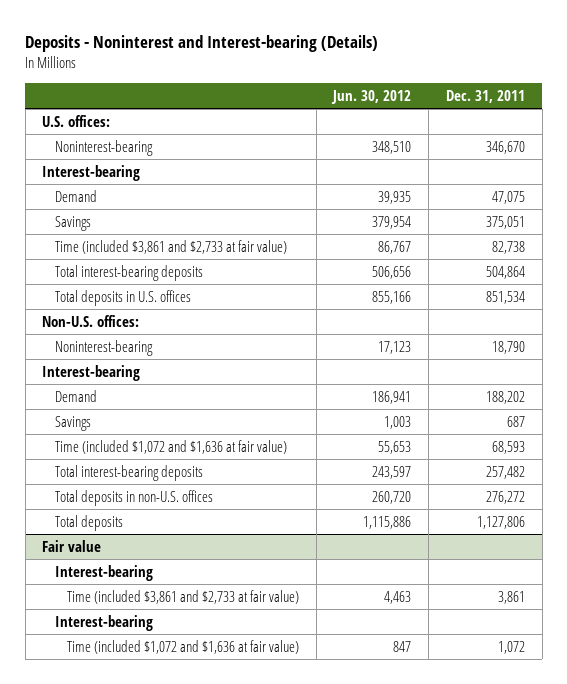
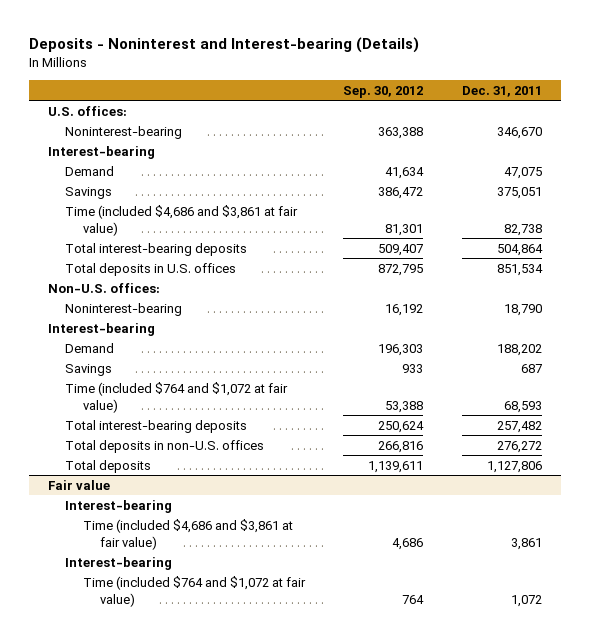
- | Jun. 30, 2012 | Dec. 31, 2011
+ | Sep. 30, 2012 | Dec. 31, 2011
- Time (included $3,861 and $2,733 at fair value) | 86,767 | 82,738
+ Time (included $4,686 and $3,861 at fair value) | 81,301 | 82,738
- Time (included $1,072 and $1,636 at fair value) | 55,653 | 68,593
+ Time (included $764 and $1,072 at fair value) | 53,388 | 68,593
@ Fair value
- Time (included $3,861 and $2,733 at fair value) | 4,463 | 3,861
+ Time (included $4,686 and $3,861 at fair value) | 4,686 | 3,861
- Time (included $1,072 and $1,636 at fair value) | 847 | 1,072
+ Time (included $764 and $1,072 at fair value) | 764 | 1,072

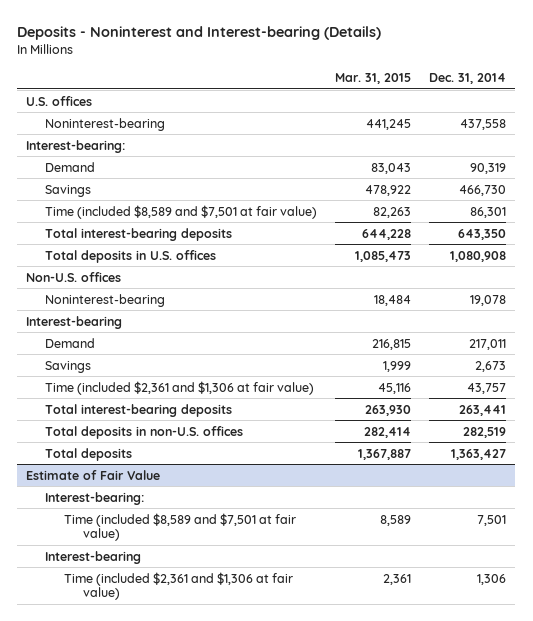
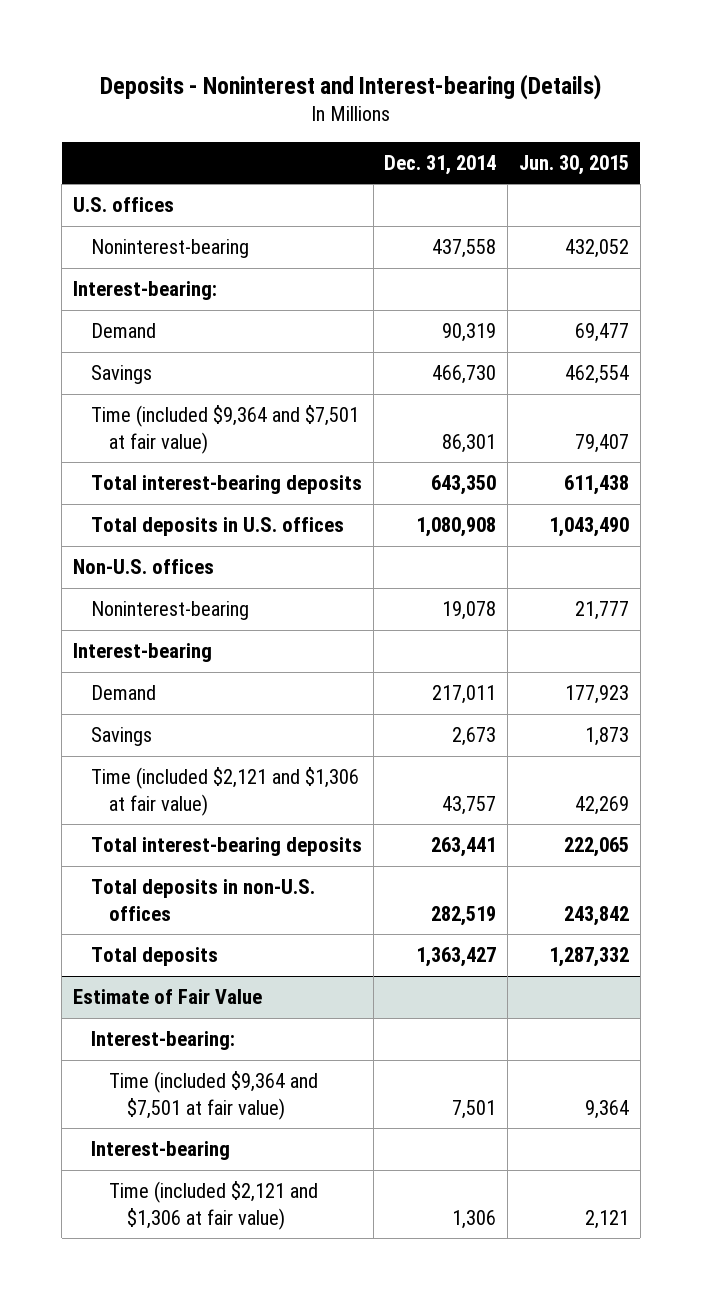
- | Mar. 31, 2015 | Dec. 31, 2014
+ | Dec. 31, 2014 | Jun. 30, 2015
- Time (included $8,589 and $7,501 at fair value) | 82,263 | 86,301
+ Time (included $9,364 and $7,501 at fair value) | 86,301 | 79,407
- Time (included $2,361 and $1,306 at fair value) | 45,116 | 43,757
+ Time (included $2,121 and $1,306 at fair value) | 43,757 | 42,269
@ Estimate of Fair Value
- Time (included $8,589 and $7,501 at fair value) | 8,589 | 7,501
+ Time (included $9,364 and $7,501 at fair value) | 7,501 | 9,364
- Time (included $2,361 and $1,306 at fair value) | 2,361 | 1,306
+ Time (included $2,121 and $1,306 at fair value) | 1,306 | 2,121

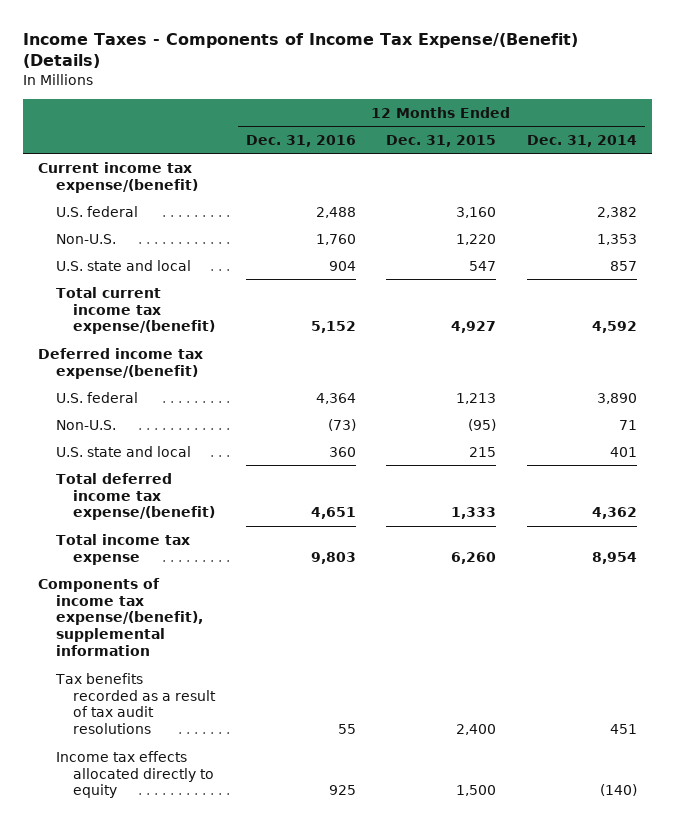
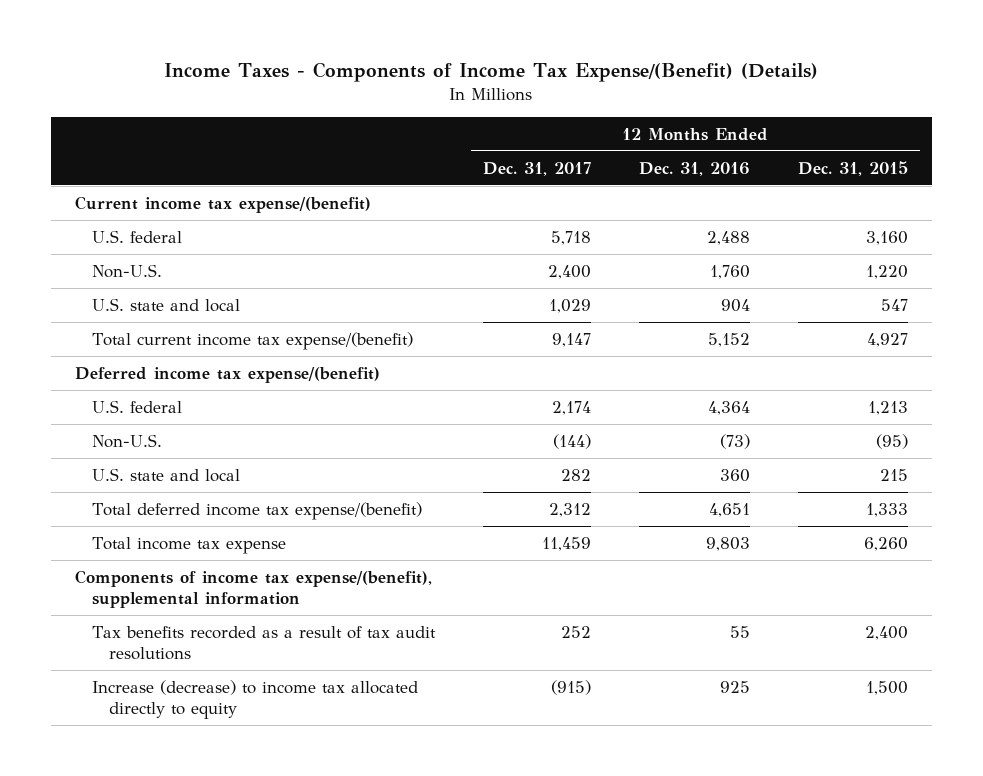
- | 12 Months Ended Dec. 31, 2016 | 12 Months Ended Dec. 31, 2015 | 12 Months Ended Dec. 31, 2014
+ | 12 Months Ended Dec. 31, 2017 | 12 Months Ended Dec. 31, 2016 | 12 Months Ended Dec. 31, 2015
- Income tax effects allocated directly to equity | 925 | 1,500 | (140)
+ Increase (decrease) to income tax allocated directly to equity | (915) | 925 | 1,500

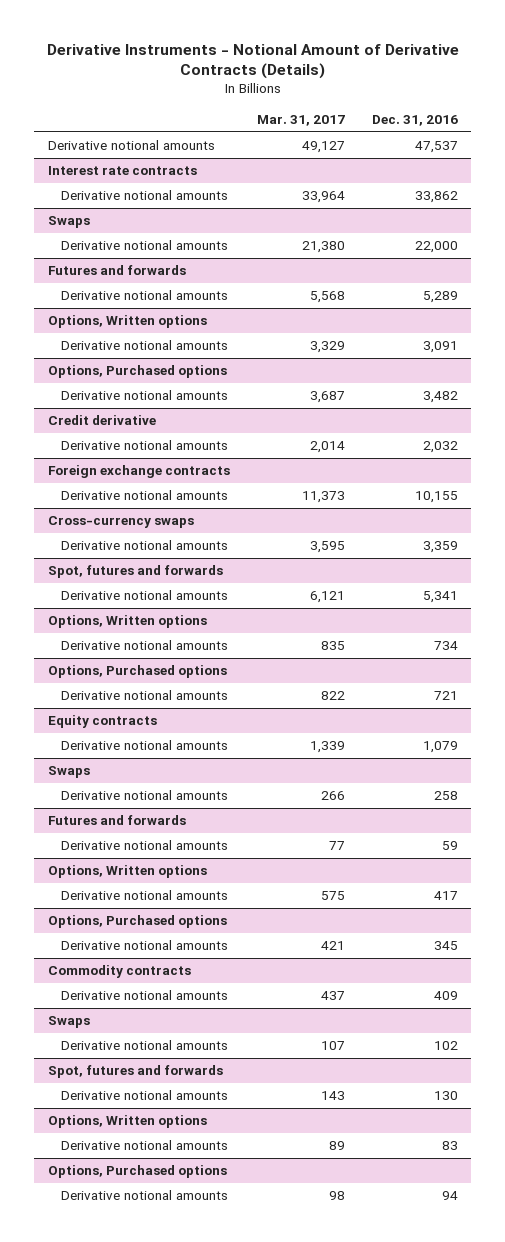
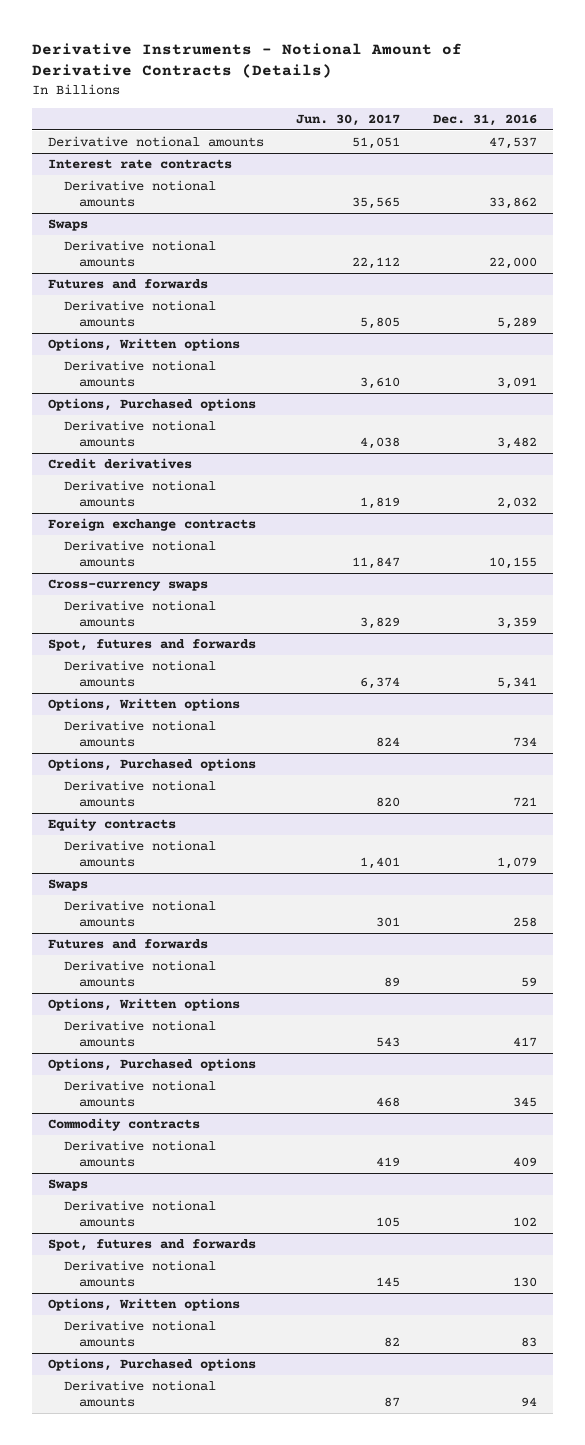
- | Mar. 31, 2017 | Dec. 31, 2016
+ | Jun. 30, 2017 | Dec. 31, 2016
- Credit derivative
+ Credit derivatives

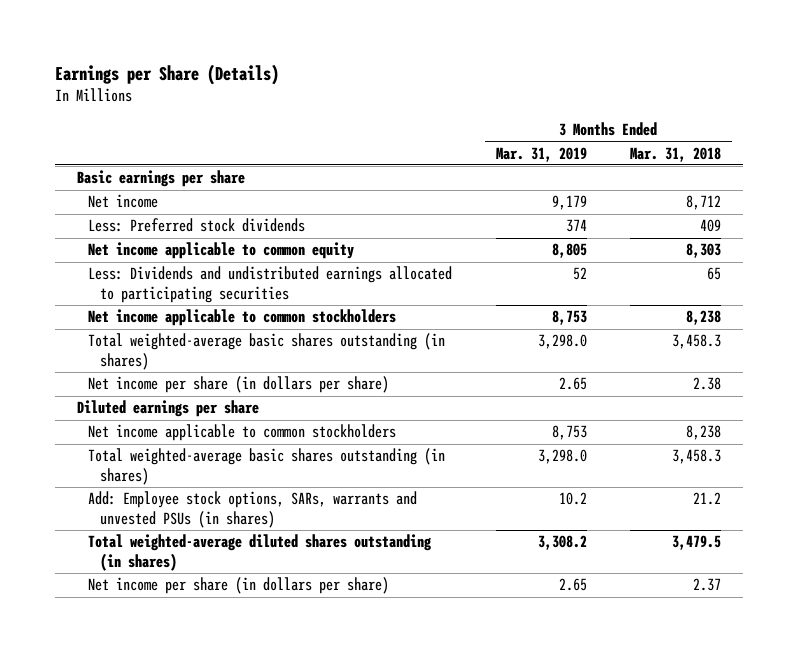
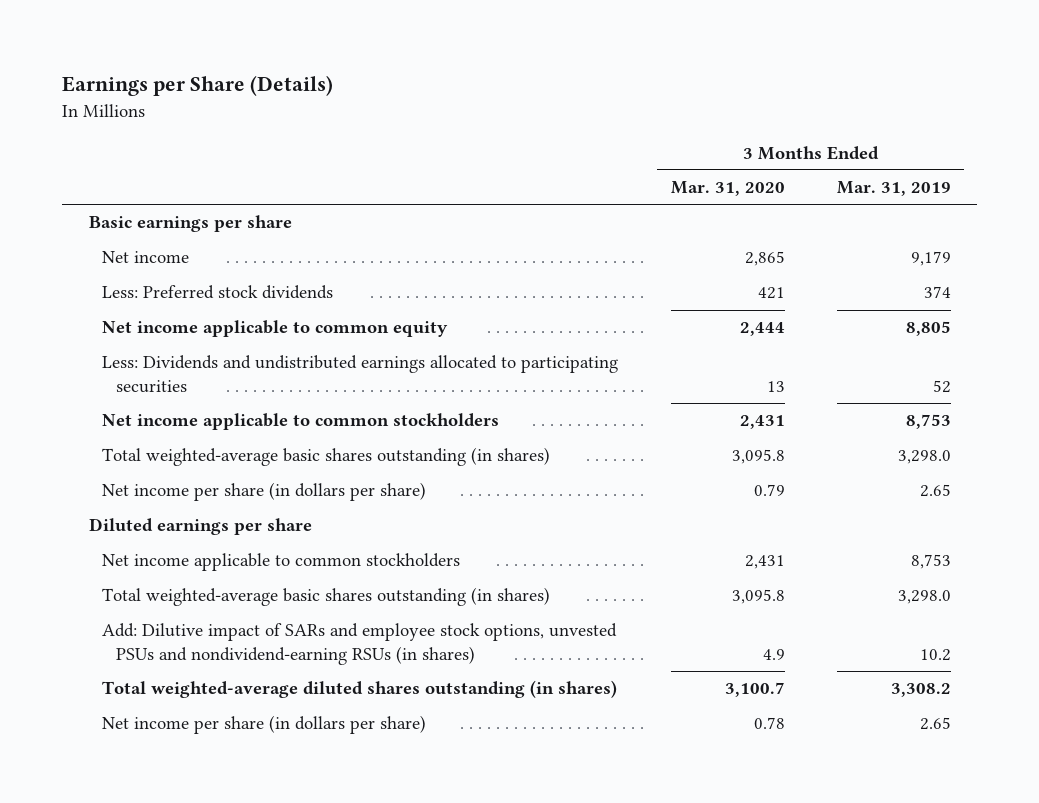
- | 3 Months Ended Mar. 31, 2019 | 3 Months Ended Mar. 31, 2018
+ | 3 Months Ended Mar. 31, 2020 | 3 Months Ended Mar. 31, 2019
- Add: Employee stock options, SARs, warrants and unvested PSUs (in shares) | 10.2 | 21.2
+ Add: Dilutive impact of SARs and employee stock options, unvested PSUs and nondividend-earning RSUs (in shares) | 4.9 | 10.2

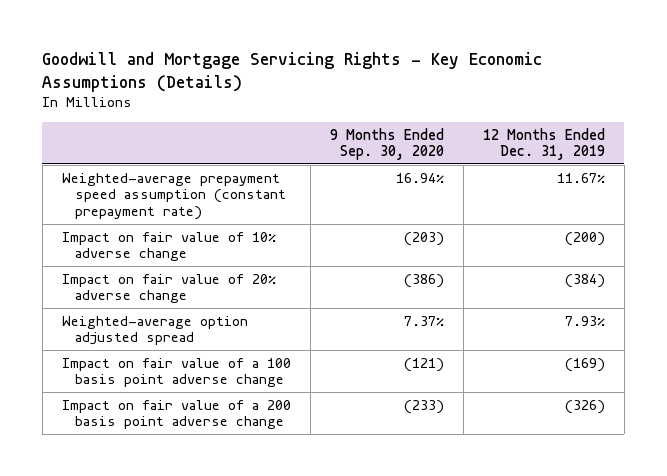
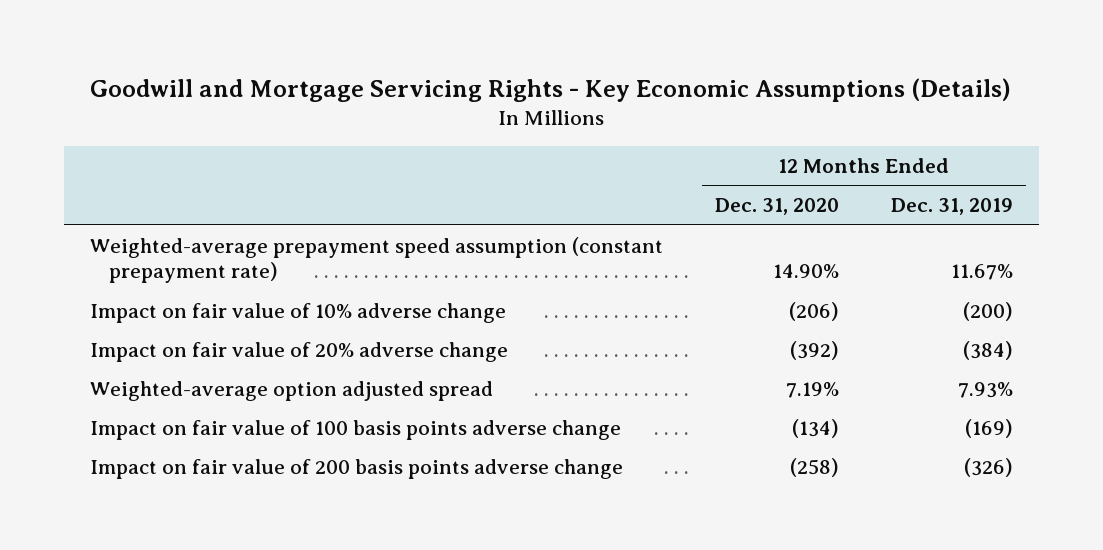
- | 9 Months Ended Sep. 30, 2020 | 12 Months Ended Dec. 31, 2019
+ | 12 Months Ended Dec. 31, 2020 | 12 Months Ended Dec. 31, 2019
- Impact on fair value of a 100 basis point adverse change | (121) | (169)
- Impact on fair value of a 200 basis point adverse change | (233) | (326)
+ Impact on fair value of 100 basis points adverse change | (134) | (169)
+ Impact on fair value of 200 basis points adverse change | (258) | (326)

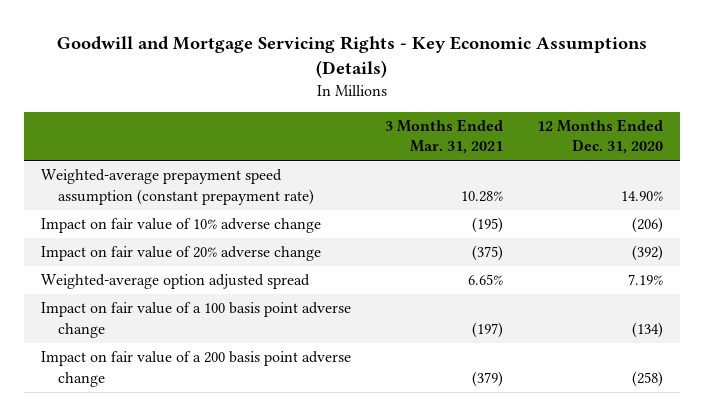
- | 12 Months Ended Dec. 31, 2020 | 12 Months Ended Dec. 31, 2019
+ | 3 Months Ended Mar. 31, 2021 | 12 Months Ended Dec. 31, 2020
- Impact on fair value of 100 basis points adverse change | (134) | (169)
- Impact on fair value of 200 basis points adverse change | (258) | (326)
+ Impact on fair value of a 100 basis point adverse change | (197) | (134)
+ Impact on fair value of a 200 basis point adverse change | (379) | (258)

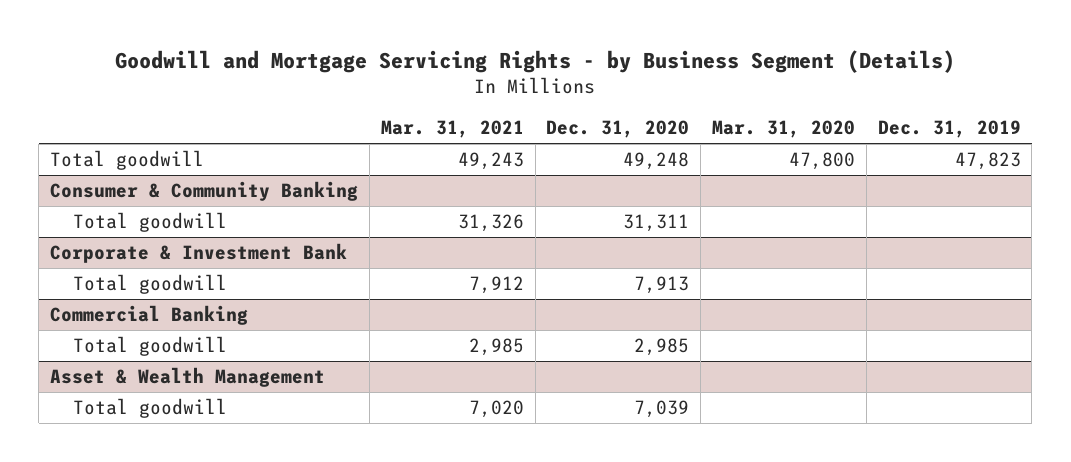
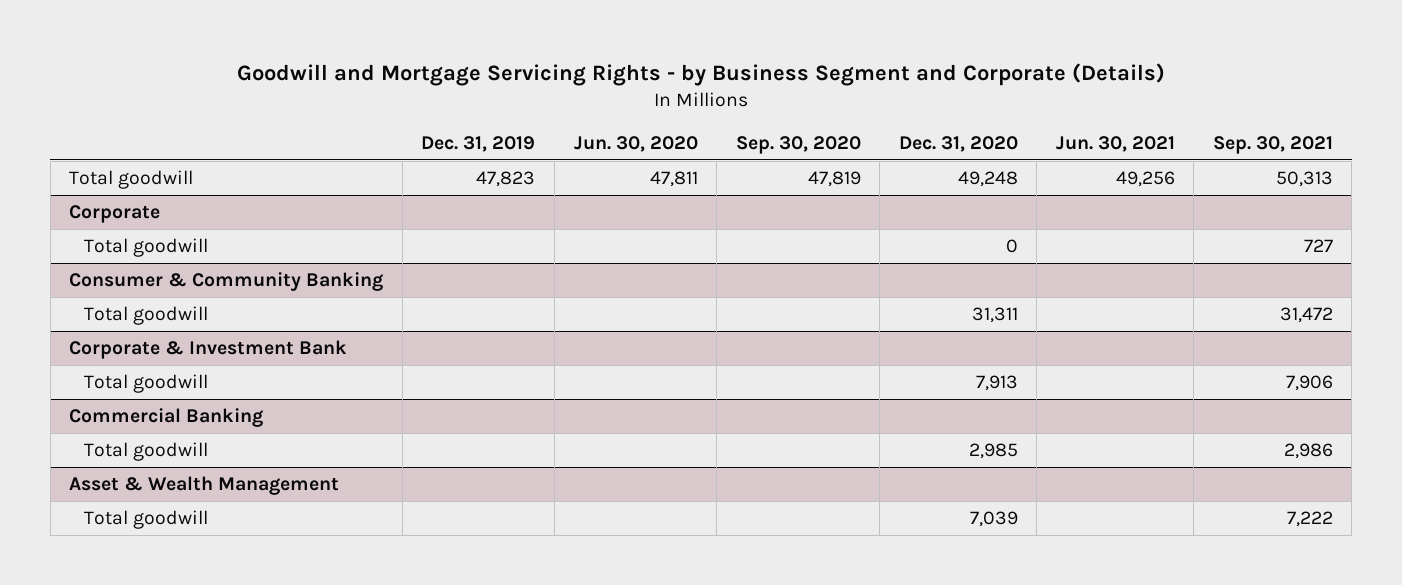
- Goodwill and Mortgage Servicing Rights - by Business Segment (Details)
+ Goodwill and Mortgage Servicing Rights - by Business Segment and Corporate (Details)
- | Mar. 31, 2021 | Dec. 31, 2020 | Mar. 31, 2020 | Dec. 31, 2019
+ | Dec. 31, 2019 | Jun. 30, 2020 | Sep. 30, 2020 | Dec. 31, 2020 | Jun. 30, 2021 | Sep. 30, 2021
+ Corporate
+ Total goodwill | | | | 0 | | 727

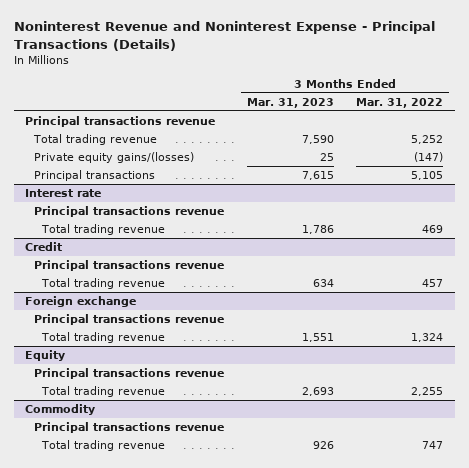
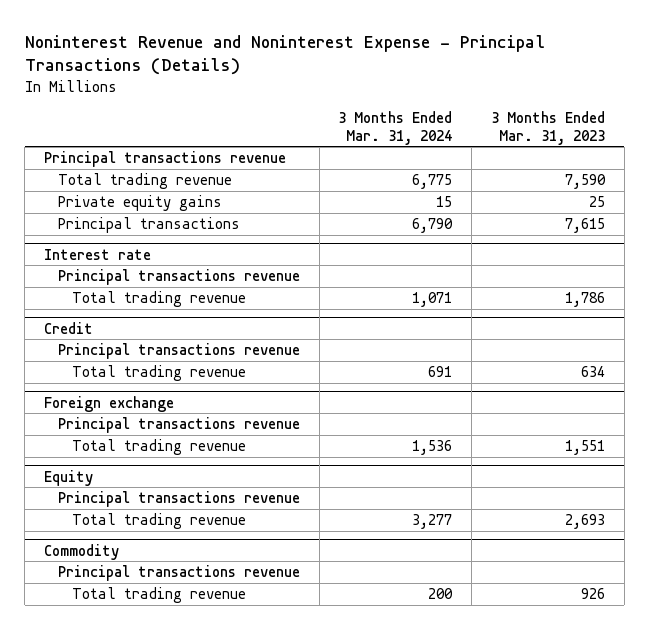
- | 3 Months Ended Mar. 31, 2023 | 3 Months Ended Mar. 31, 2022
+ | 3 Months Ended Mar. 31, 2024 | 3 Months Ended Mar. 31, 2023
- Private equity gains/(losses) | 25 | (147)
+ Private equity gains | 15 | 25

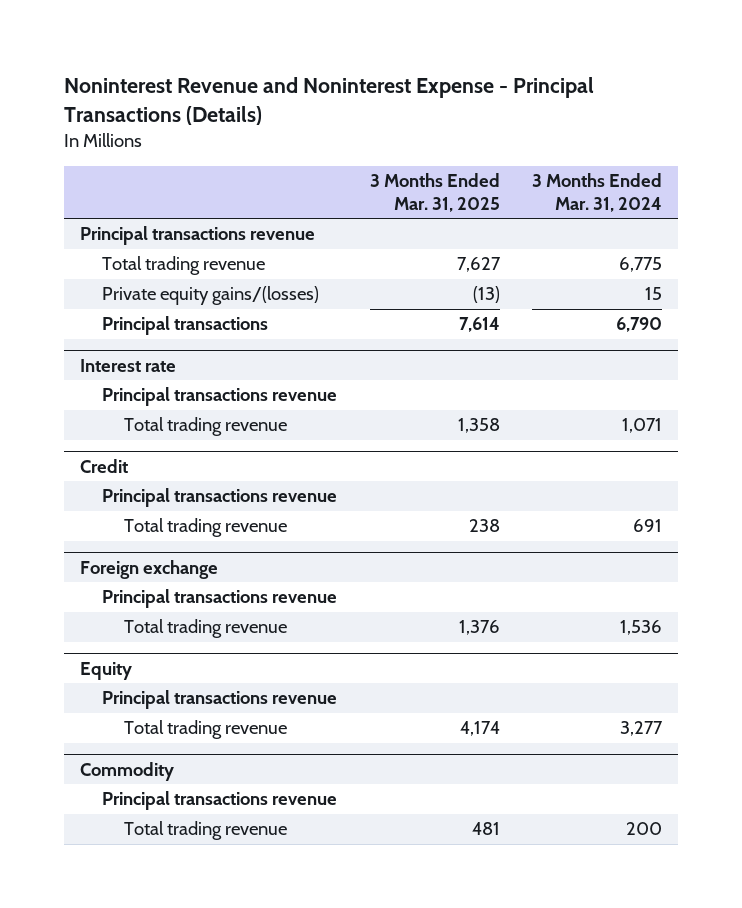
- | 3 Months Ended Mar. 31, 2024 | 3 Months Ended Mar. 31, 2023
+ | 3 Months Ended Mar. 31, 2025 | 3 Months Ended Mar. 31, 2024
- Private equity gains | 15 | 25
+ Private equity gains/(losses) | (13) | 15

